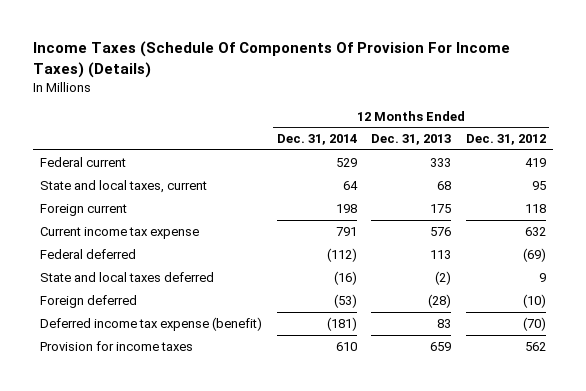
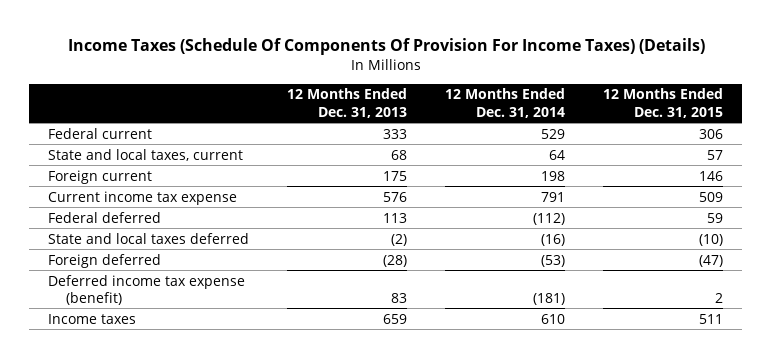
- | 12 Months Ended Dec. 31, 2014 | 12 Months Ended Dec. 31, 2013 | 12 Months Ended Dec. 31, 2012
+ | 12 Months Ended Dec. 31, 2013 | 12 Months Ended Dec. 31, 2014 | 12 Months Ended Dec. 31, 2015
- Provision for income taxes | 610 | 659 | 562
+ Income taxes | 659 | 610 | 511

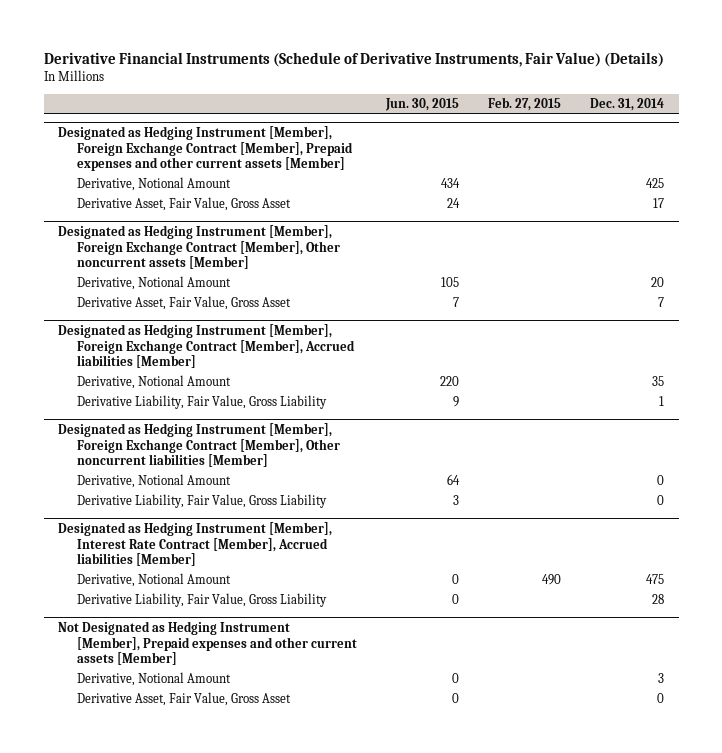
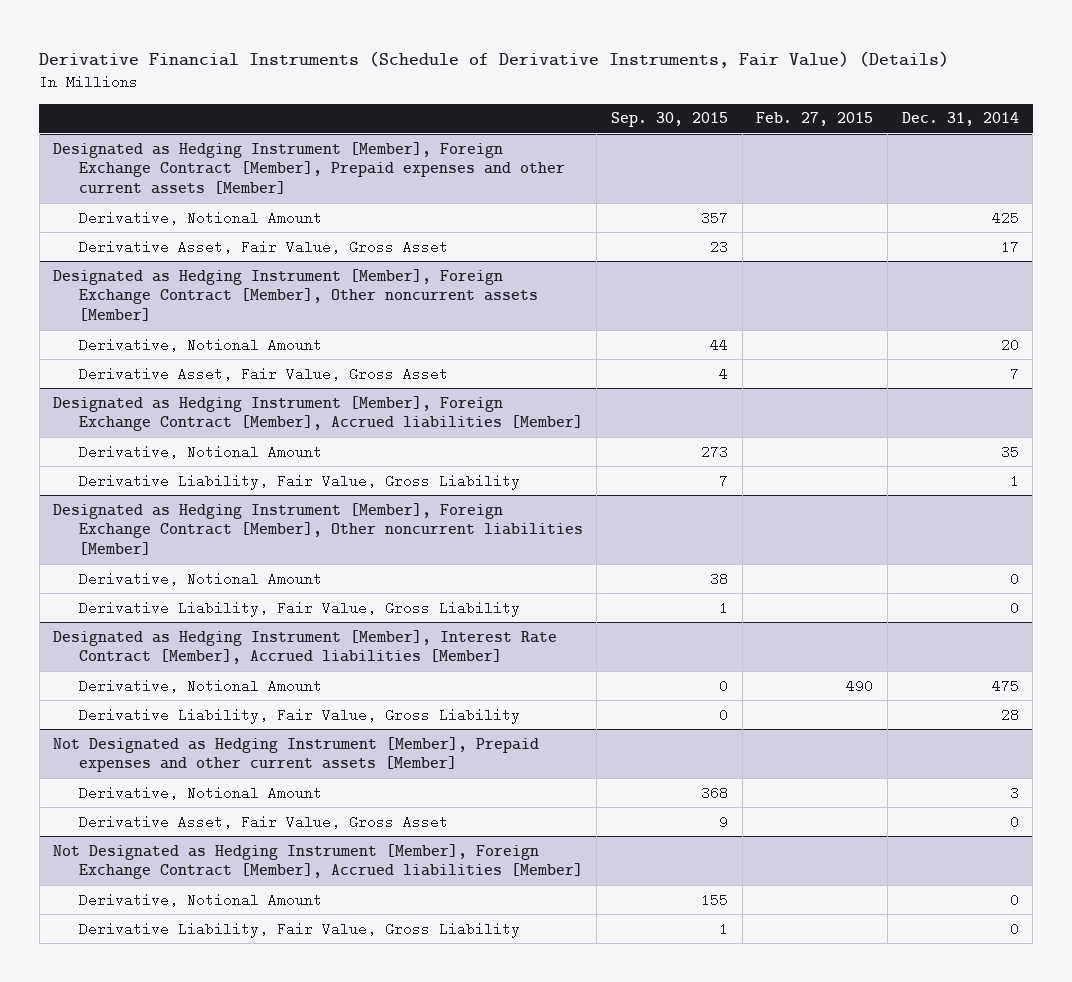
- | Jun. 30, 2015 | Feb. 27, 2015 | Dec. 31, 2014
+ | Sep. 30, 2015 | Feb. 27, 2015 | Dec. 31, 2014
+ Not Designated as Hedging Instrument [Member], Foreign Exchange Contract [Member], Accrued liabilities [Member]
+ Derivative, Notional Amount | 155 | | 0
+ Derivative Liability, Fair Value, Gross Liability | 1 | | 0

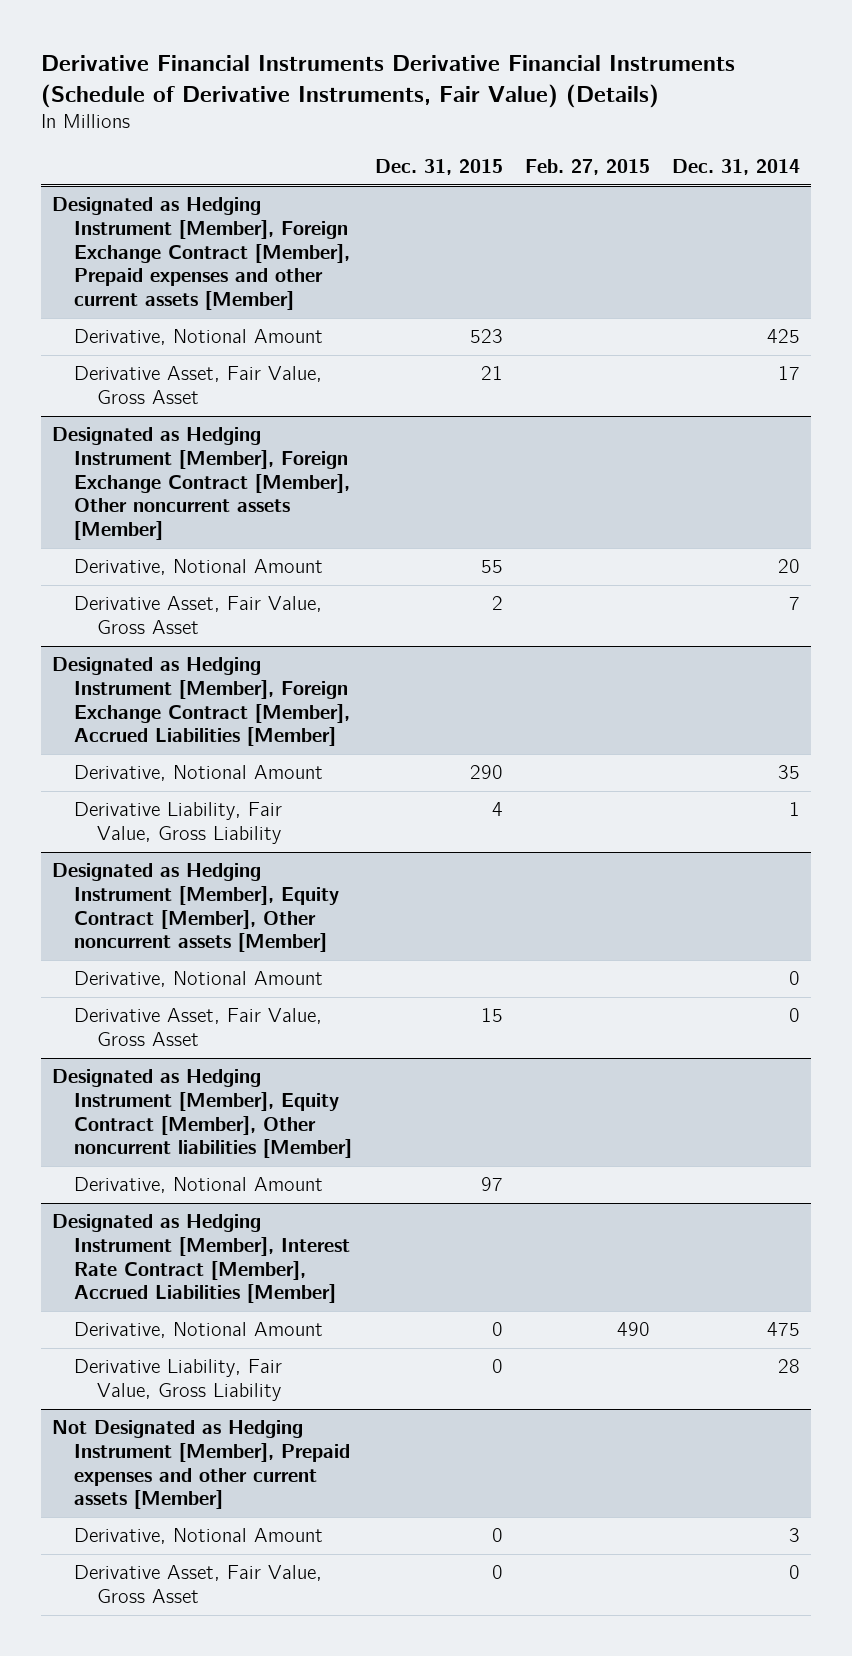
- Derivative Financial Instruments (Schedule of Derivative Instruments, Fair Value) (Details)
+ Derivative Financial Instruments Derivative Financial Instruments (Schedule of Derivative Instruments, Fair Value) (Details)
- | Sep. 30, 2015 | Feb. 27, 2015 | Dec. 31, 2014
+ | Dec. 31, 2015 | Feb. 27, 2015 | Dec. 31, 2014
- Designated as Hedging Instrument [Member], Foreign Exchange Contract [Member], Accrued liabilities [Member]
+ Designated as Hedging Instrument [Member], Foreign Exchange Contract [Member], Accrued Liabilities [Member]
- Designated as Hedging Instrument [Member], Foreign Exchange Contract [Member], Other noncurrent liabilities [Member]
+ Designated as Hedging Instrument [Member], Equity Contract [Member], Other noncurrent assets [Member]
- Derivative Liability, Fair Value, Gross Liability | 1 | | 0
- Designated as Hedging Instrument [Member], Interest Rate Contract [Member], Accrued liabilities [Member]
+ Derivative Asset, Fair Value, Gross Asset | 15 | | 0
+ Designated as Hedging Instrument [Member], Equity Contract [Member], Other noncurrent liabilities [Member]
+ Derivative, Notional Amount | 97 | |
+ Designated as Hedging Instrument [Member], Interest Rate Contract [Member], Accrued Liabilities [Member]
- Not Designated as Hedging Instrument [Member], Foreign Exchange Contract [Member], Accrued liabilities [Member]
- Derivative, Notional Amount | 155 | | 0
- Derivative Liability, Fair Value, Gross Liability | 1 | | 0

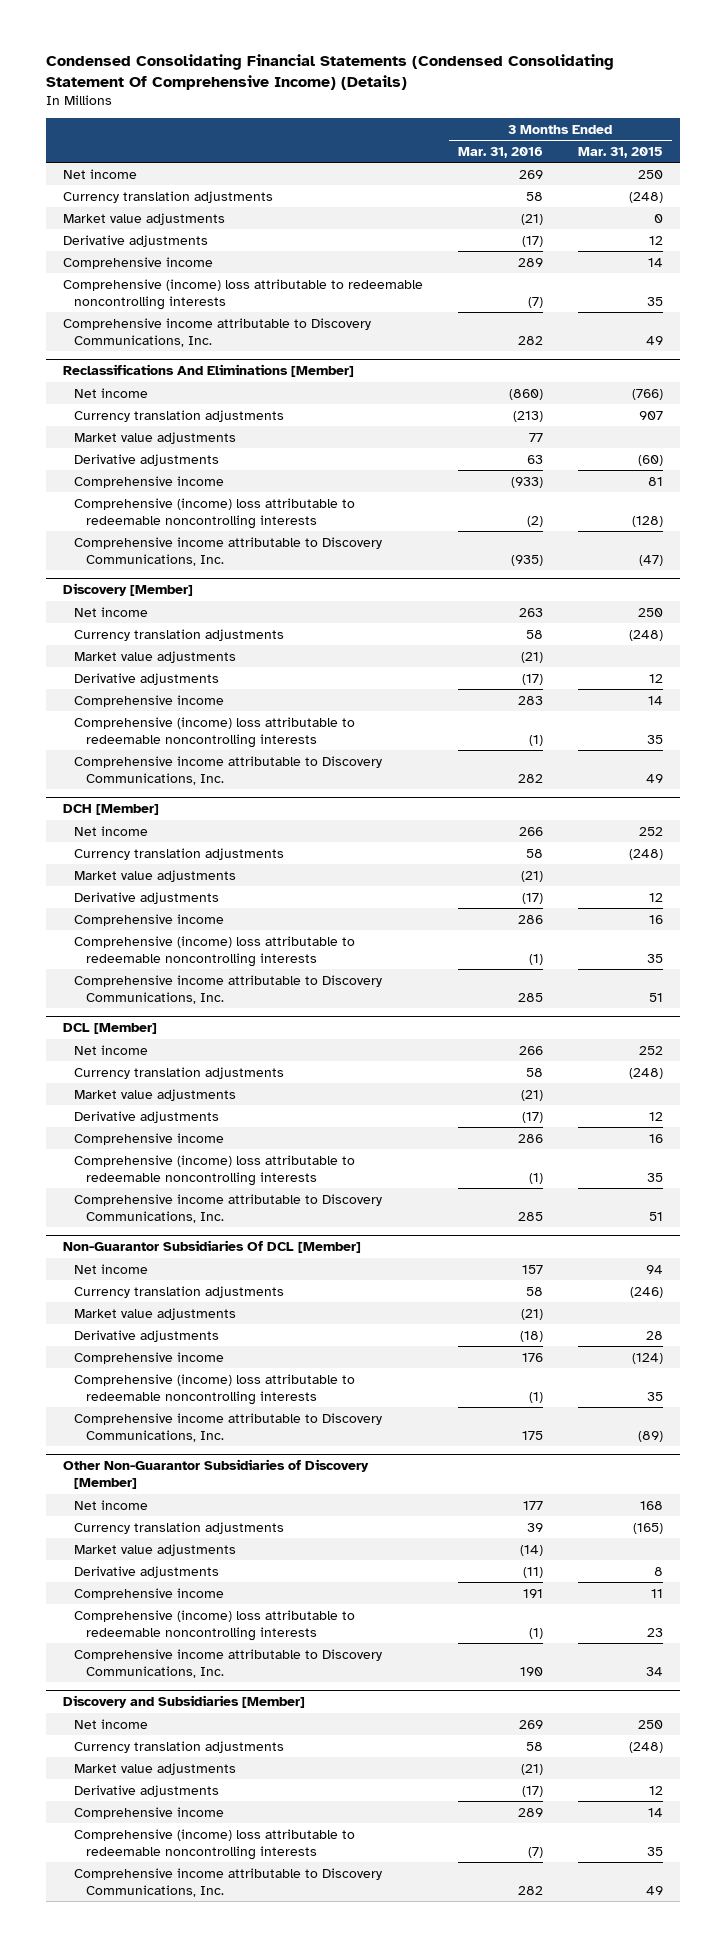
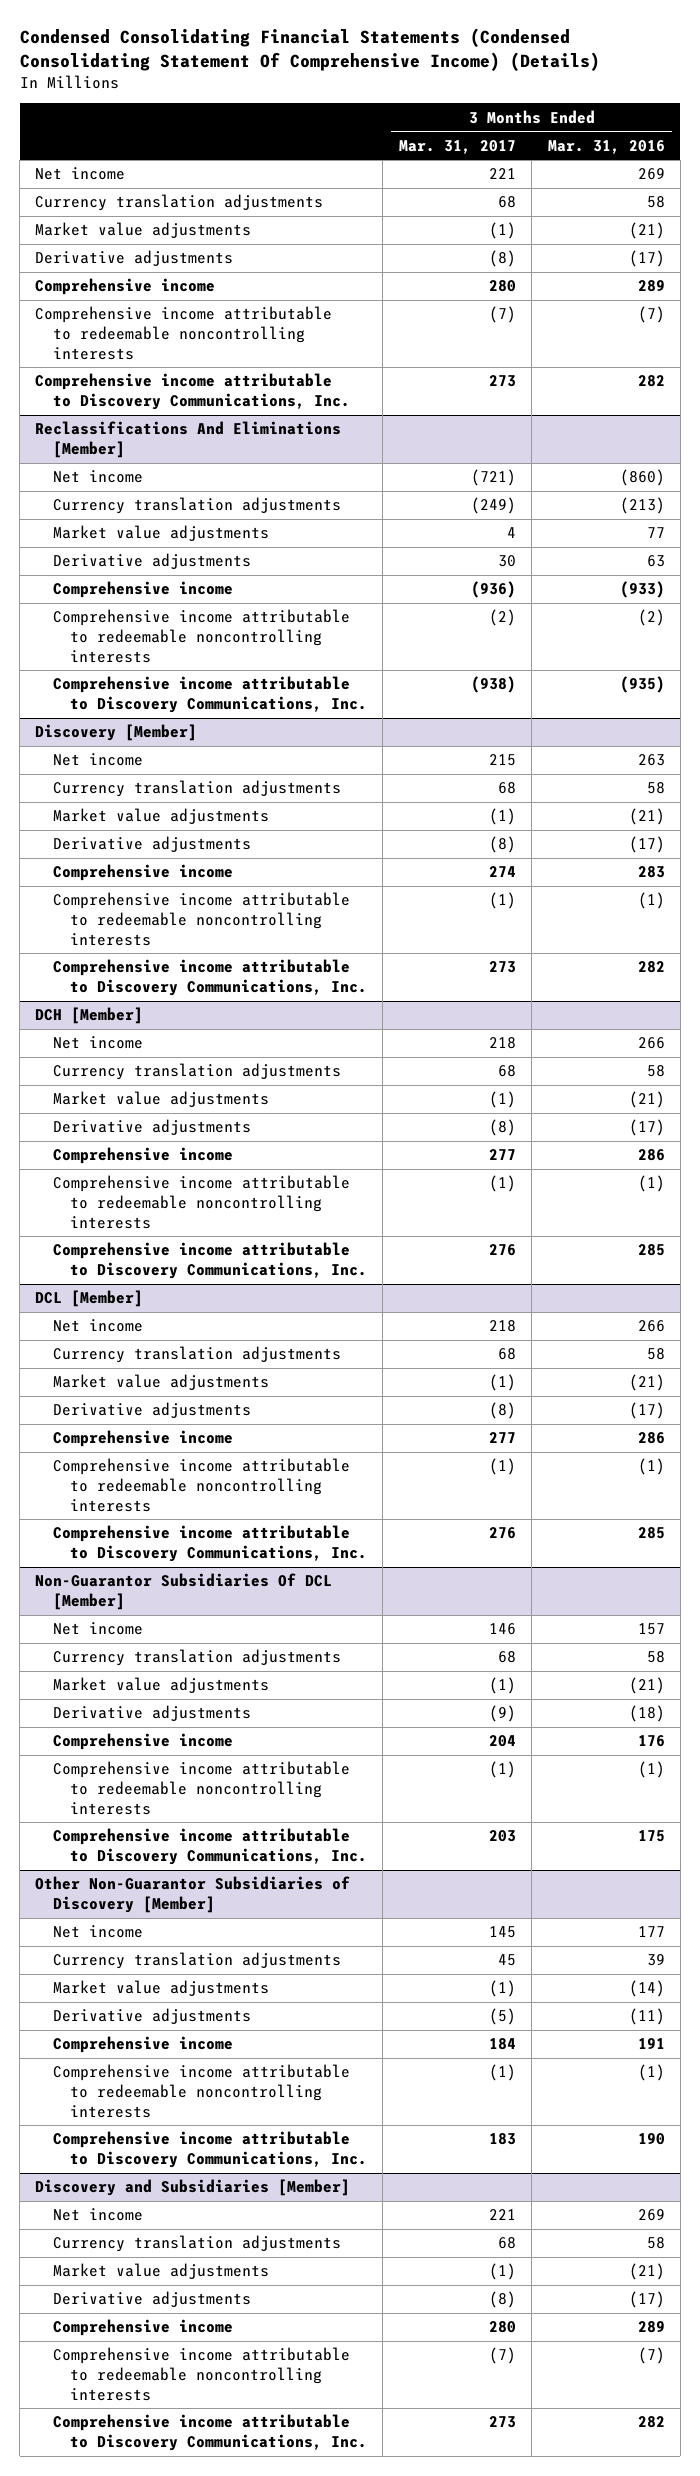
- | 3 Months Ended Mar. 31, 2016 | 3 Months Ended Mar. 31, 2015
+ | 3 Months Ended Mar. 31, 2017 | 3 Months Ended Mar. 31, 2016
- Comprehensive (income) loss attributable to redeemable noncontrolling interests | (7) | 35
+ Comprehensive income attributable to redeemable noncontrolling interests | (7) | (7)
@ Reclassifications And Eliminations [Member]
- Comprehensive (income) loss attributable to redeemable noncontrolling interests | (2) | (128)
+ Comprehensive income attributable to redeemable noncontrolling interests | (2) | (2)
@ Discovery [Member]
- Comprehensive (income) loss attributable to redeemable noncontrolling interests | (1) | 35
+ Comprehensive income attributable to redeemable noncontrolling interests | (1) | (1)
@ DCH [Member]
- Comprehensive (income) loss attributable to redeemable noncontrolling interests | (1) | 35
+ Comprehensive income attributable to redeemable noncontrolling interests | (1) | (1)
@ DCL [Member]
- Comprehensive (income) loss attributable to redeemable noncontrolling interests | (1) | 35
+ Comprehensive income attributable to redeemable noncontrolling interests | (1) | (1)
@ Non-Guarantor Subsidiaries Of DCL [Member]
- Comprehensive (income) loss attributable to redeemable noncontrolling interests | (1) | 35
+ Comprehensive income attributable to redeemable noncontrolling interests | (1) | (1)
@ Other Non-Guarantor Subsidiaries of Discovery [Member]
- Comprehensive (income) loss attributable to redeemable noncontrolling interests | (1) | 23
+ Comprehensive income attributable to redeemable noncontrolling interests | (1) | (1)
@ Discovery and Subsidiaries [Member]
- Comprehensive (income) loss attributable to redeemable noncontrolling interests | (7) | 35
+ Comprehensive income attributable to redeemable noncontrolling interests | (7) | (7)

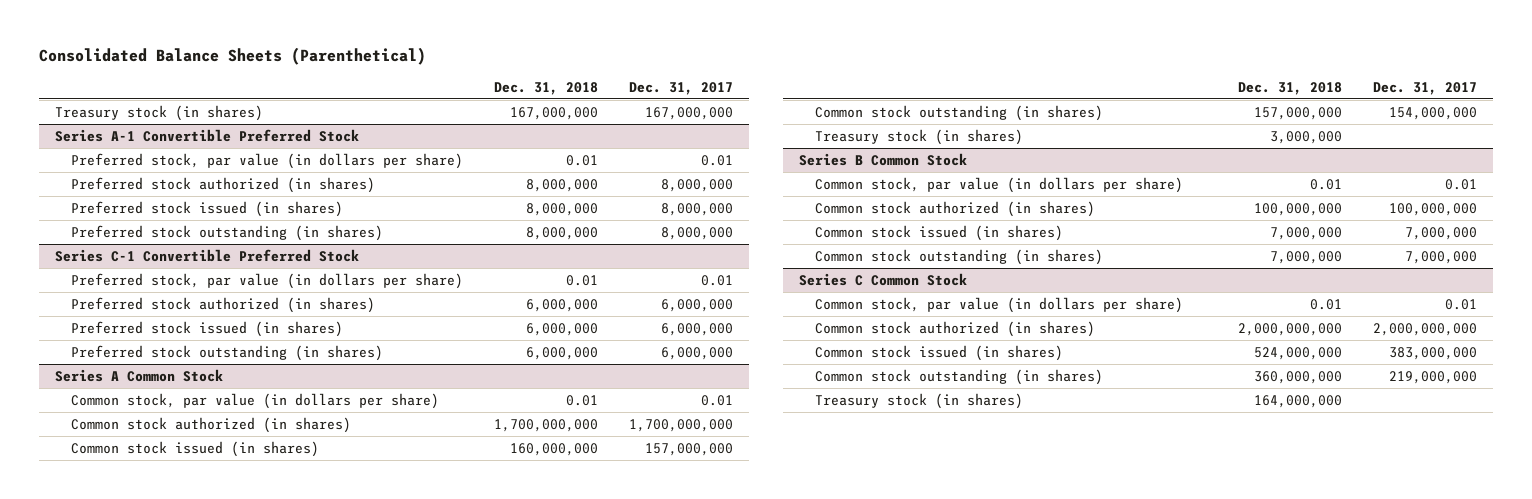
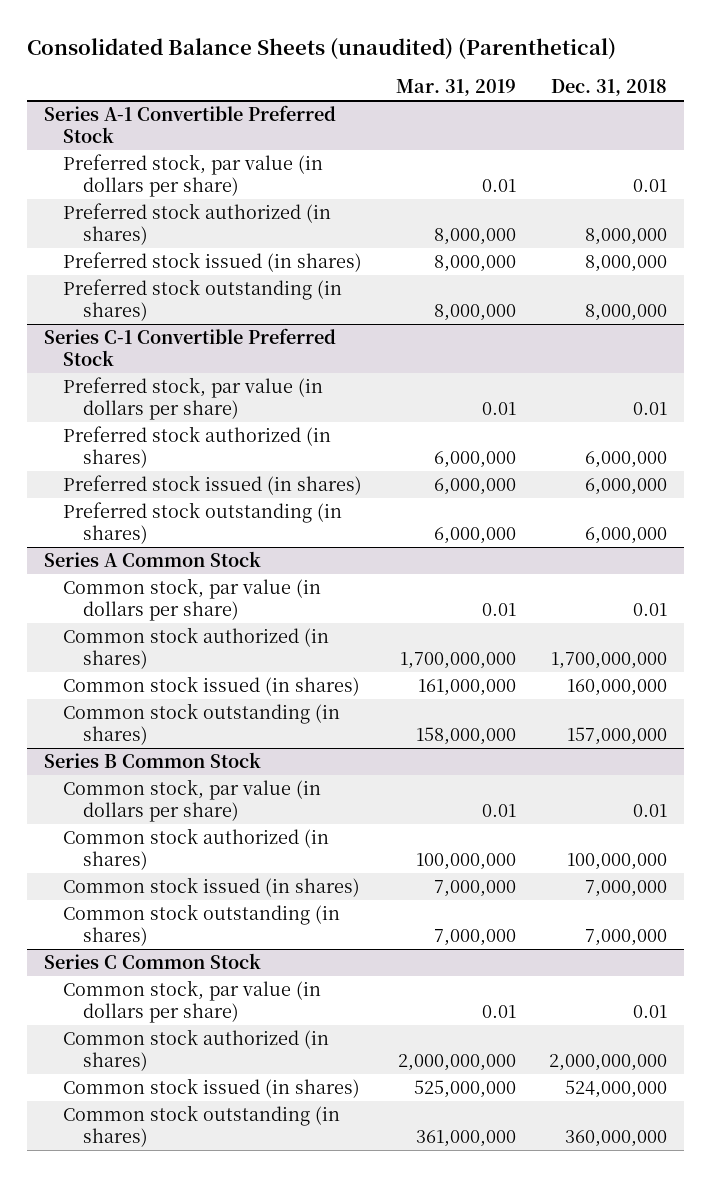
- Consolidated Balance Sheets (Parenthetical)
+ Consolidated Balance Sheets (unaudited) (Parenthetical)
- | Dec. 31, 2018 | Dec. 31, 2017
+ | Mar. 31, 2019 | Dec. 31, 2018
- Treasury stock (in shares) | 167,000,000 | 167,000,000
@ Series A Common Stock
- Treasury stock (in shares) | 3,000,000 |
@ Series C Common Stock
- Treasury stock (in shares) | 164,000,000 |

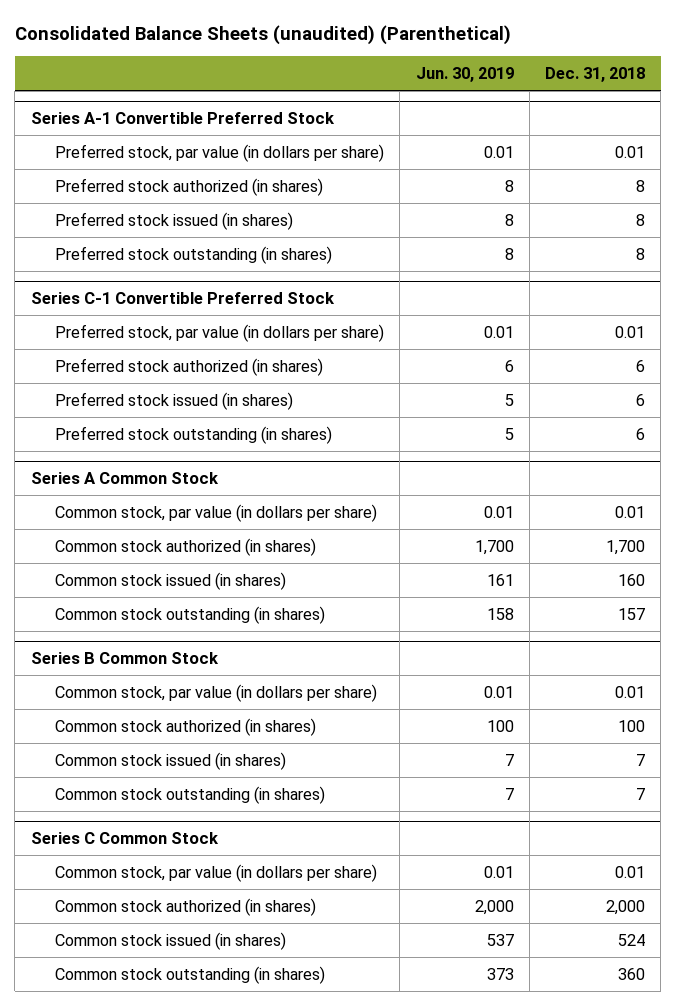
- | Mar. 31, 2019 | Dec. 31, 2018
+ | Jun. 30, 2019 | Dec. 31, 2018
@ Series A-1 Convertible Preferred Stock
- Preferred stock authorized (in shares) | 8,000,000 | 8,000,000
- Preferred stock issued (in shares) | 8,000,000 | 8,000,000
- Preferred stock outstanding (in shares) | 8,000,000 | 8,000,000
+ Preferred stock authorized (in shares) | 8 | 8
+ Preferred stock issued (in shares) | 8 | 8
+ Preferred stock outstanding (in shares) | 8 | 8
@ Series C-1 Convertible Preferred Stock
- Preferred stock authorized (in shares) | 6,000,000 | 6,000,000
- Preferred stock issued (in shares) | 6,000,000 | 6,000,000
- Preferred stock outstanding (in shares) | 6,000,000 | 6,000,000
+ Preferred stock authorized (in shares) | 6 | 6
+ Preferred stock issued (in shares) | 5 | 6
+ Preferred stock outstanding (in shares) | 5 | 6
@ Series A Common Stock
- Common stock authorized (in shares) | 1,700,000,000 | 1,700,000,000
- Common stock issued (in shares) | 161,000,000 | 160,000,000
- Common stock outstanding (in shares) | 158,000,000 | 157,000,000
+ Common stock authorized (in shares) | 1,700 | 1,700
+ Common stock issued (in shares) | 161 | 160
+ Common stock outstanding (in shares) | 158 | 157
@ Series B Common Stock
- Common stock authorized (in shares) | 100,000,000 | 100,000,000
- Common stock issued (in shares) | 7,000,000 | 7,000,000
- Common stock outstanding (in shares) | 7,000,000 | 7,000,000
+ Common stock authorized (in shares) | 100 | 100
+ Common stock issued (in shares) | 7 | 7
+ Common stock outstanding (in shares) | 7 | 7
@ Series C Common Stock
- Common stock authorized (in shares) | 2,000,000,000 | 2,000,000,000
- Common stock issued (in shares) | 525,000,000 | 524,000,000
- Common stock outstanding (in shares) | 361,000,000 | 360,000,000
+ Common stock authorized (in shares) | 2,000 | 2,000
+ Common stock issued (in shares) | 537 | 524
+ Common stock outstanding (in shares) | 373 | 360

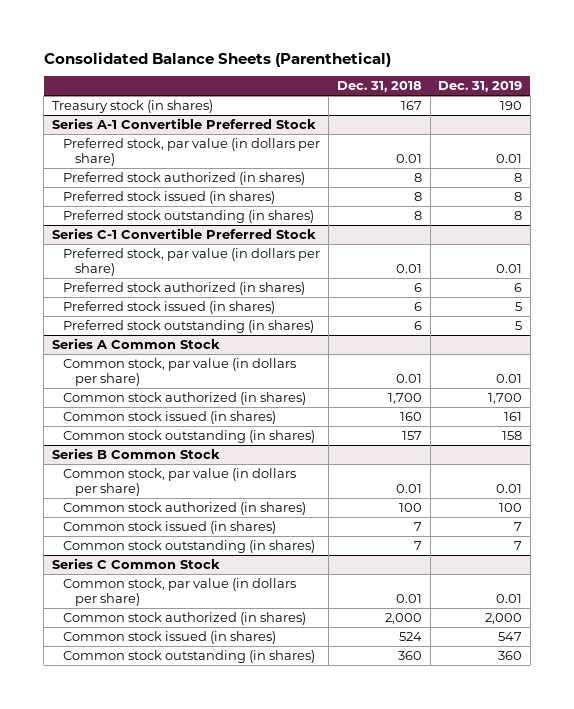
- Consolidated Balance Sheets (unaudited) (Parenthetical)
+ Consolidated Balance Sheets (Parenthetical)
- | Jun. 30, 2019 | Dec. 31, 2018
+ | Dec. 31, 2018 | Dec. 31, 2019
+ Treasury stock (in shares) | 167 | 190

